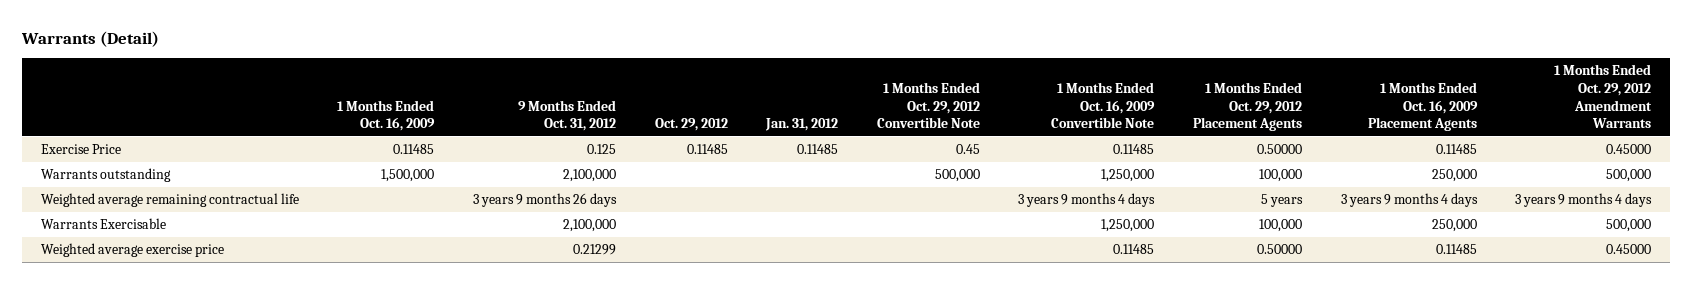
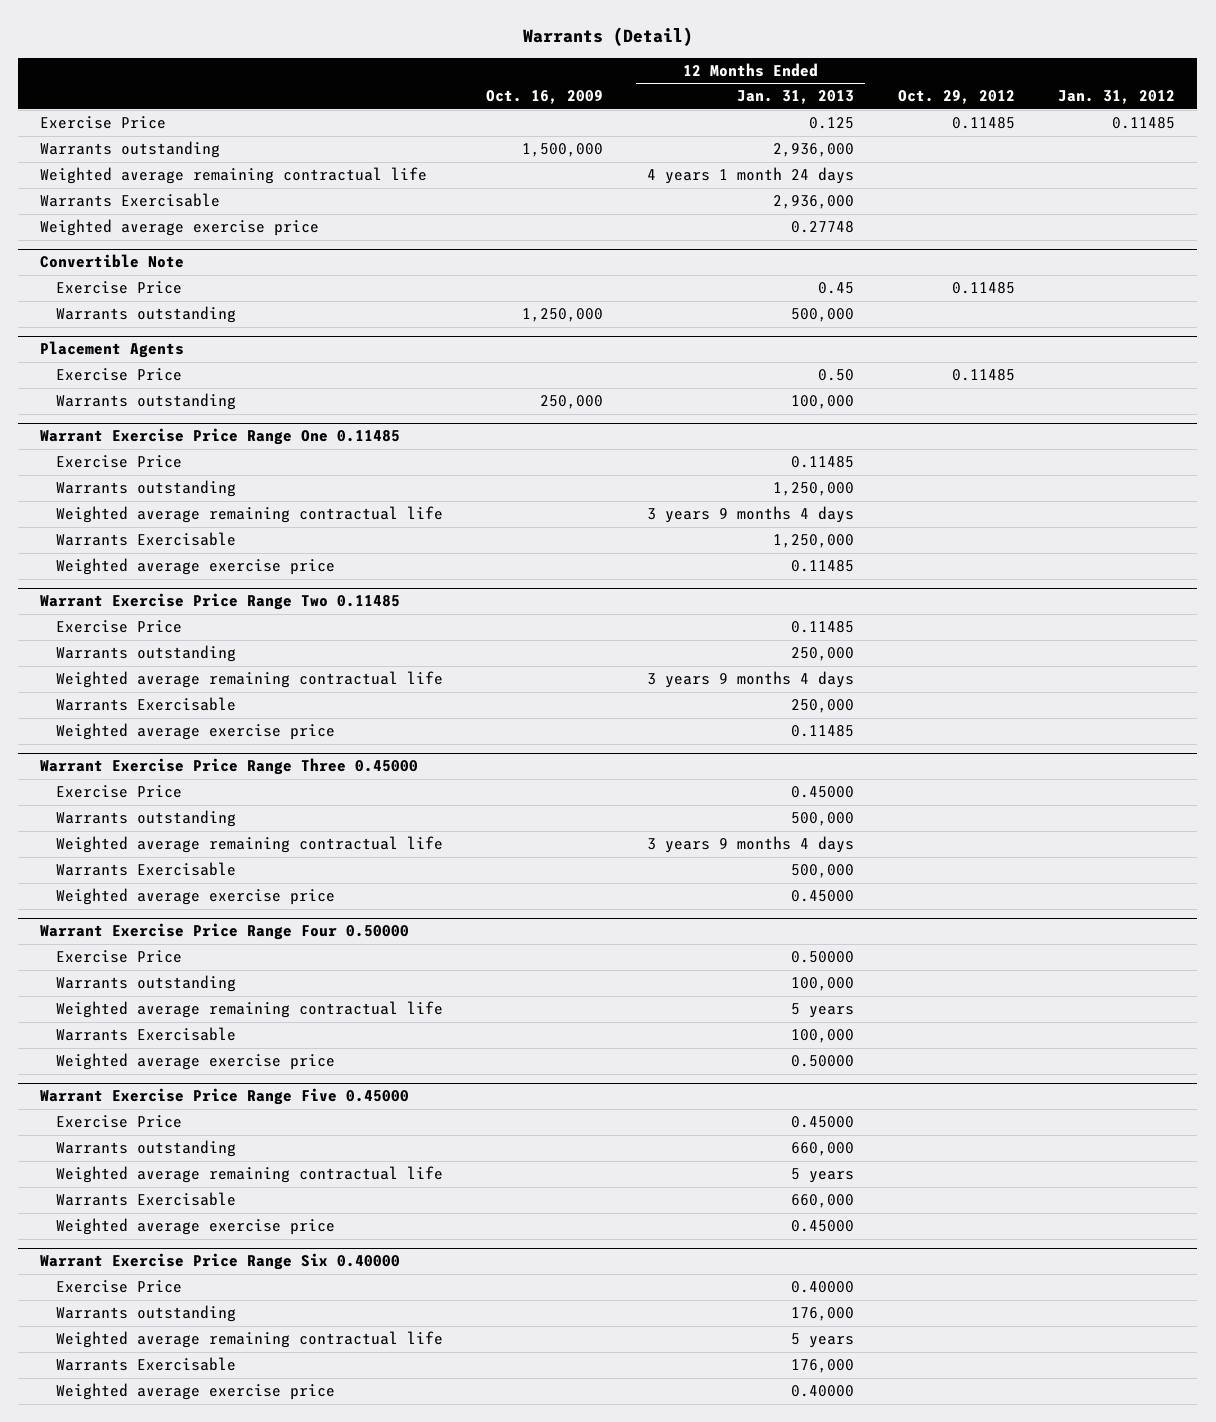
- | 1 Months Ended Oct. 16, 2009 | 9 Months Ended Oct. 31, 2012 | Oct. 29, 2012 | Jan. 31, 2012 | 1 Months Ended Oct. 29, 2012 Convertible Note | 1 Months Ended Oct. 16, 2009 Convertible Note | 1 Months Ended Oct. 29, 2012 Placement Agents | 1 Months Ended Oct. 16, 2009 Placement Agents | 1 Months Ended Oct. 29, 2012 Amendment Warrants
+ | Oct. 16, 2009 | 12 Months Ended Jan. 31, 2013 | Oct. 29, 2012 | Jan. 31, 2012
+ Convertible Note
+ Exercise Price | | 0.45 | 0.11485 |
+ Warrants outstanding | 1,250,000 | 500,000 | |
+ Placement Agents
+ Exercise Price | | 0.50 | 0.11485 |
+ Warrants outstanding | 250,000 | 100,000 | |
+ Warrant Exercise Price Range One 0.11485
+ Exercise Price | | 0.11485 | |
+ Warrants outstanding | | 1,250,000 | |
+ Weighted average remaining contractual life | | 3 years 9 months 4 days | |
+ Warrants Exercisable | | 1,250,000 | |
+ Weighted average exercise price | | 0.11485 | |
+ Warrant Exercise Price Range Two 0.11485
+ Exercise Price | | 0.11485 | |
+ Warrants outstanding | | 250,000 | |
+ Weighted average remaining contractual life | | 3 years 9 months 4 days | |
+ Warrants Exercisable | | 250,000 | |
+ Weighted average exercise price | | 0.11485 | |
+ Warrant Exercise Price Range Three 0.45000
+ Exercise Price | | 0.45000 | |
+ Warrants outstanding | | 500,000 | |
+ Weighted average remaining contractual life | | 3 years 9 months 4 days | |
+ Warrants Exercisable | | 500,000 | |
+ Weighted average exercise price | | 0.45000 | |
+ Warrant Exercise Price Range Four 0.50000
+ Exercise Price | | 0.50000 | |
+ Warrants outstanding | | 100,000 | |
+ Weighted average remaining contractual life | | 5 years | |
+ Warrants Exercisable | | 100,000 | |
+ Weighted average exercise price | | 0.50000 | |
+ Warrant Exercise Price Range Five 0.45000
+ Exercise Price | | 0.45000 | |
+ Warrants outstanding | | 660,000 | |
+ Weighted average remaining contractual life | | 5 years | |
+ Warrants Exercisable | | 660,000 | |
+ Weighted average exercise price | | 0.45000 | |
+ Warrant Exercise Price Range Six 0.40000
+ Exercise Price | | 0.40000 | |
+ Warrants outstanding | | 176,000 | |
+ Weighted average remaining contractual life | | 5 years | |
+ Warrants Exercisable | | 176,000 | |
+ Weighted average exercise price | | 0.40000 | |

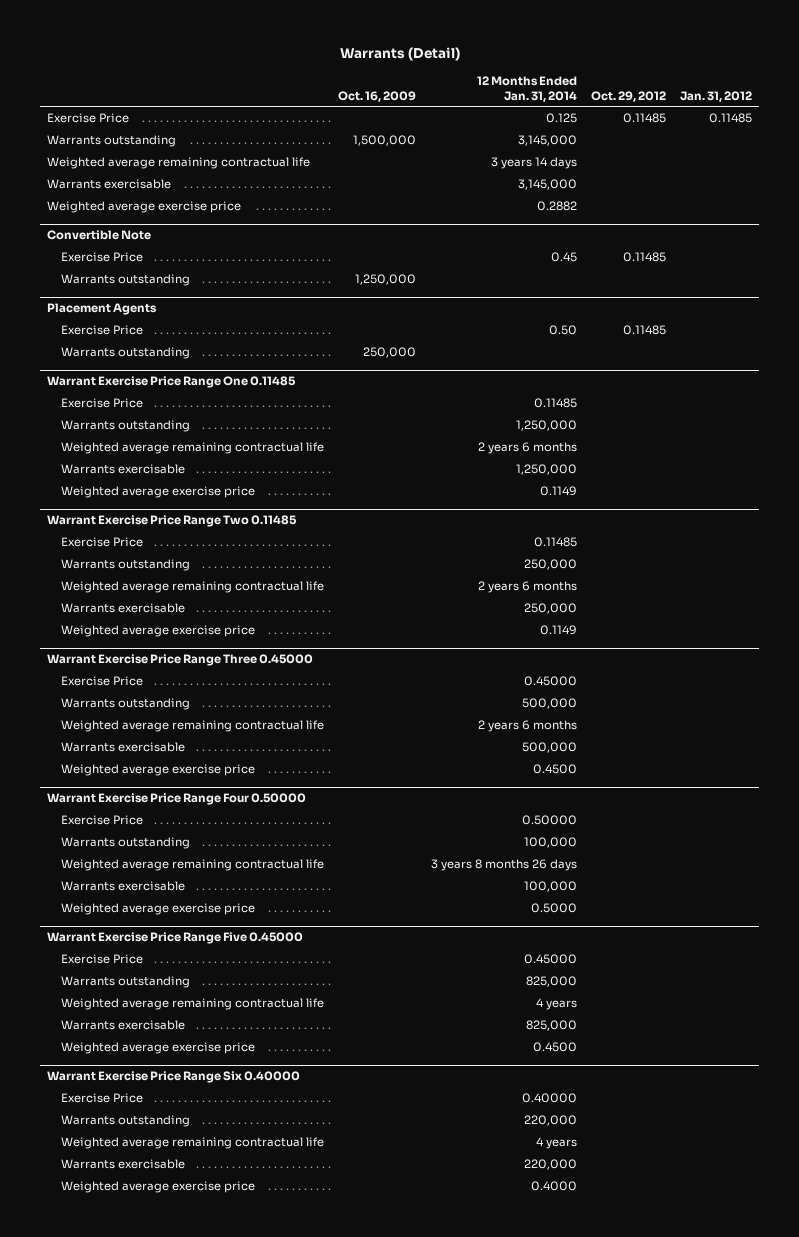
- | Oct. 16, 2009 | 12 Months Ended Jan. 31, 2013 | Oct. 29, 2012 | Jan. 31, 2012
+ | Oct. 16, 2009 | 12 Months Ended Jan. 31, 2014 | Oct. 29, 2012 | Jan. 31, 2012
- Warrants Exercisable | | 2,936,000 | |
+ Warrants exercisable | | 3,145,000 | |
@ Warrant Exercise Price Range One 0.11485
- Warrants Exercisable | | 1,250,000 | |
+ Warrants exercisable | | 1,250,000 | |
@ Warrant Exercise Price Range Two 0.11485
- Warrants Exercisable | | 250,000 | |
+ Warrants exercisable | | 250,000 | |
@ Warrant Exercise Price Range Three 0.45000
- Warrants Exercisable | | 500,000 | |
+ Warrants exercisable | | 500,000 | |
@ Warrant Exercise Price Range Four 0.50000
- Warrants Exercisable | | 100,000 | |
+ Warrants exercisable | | 100,000 | |
@ Warrant Exercise Price Range Five 0.45000
- Warrants Exercisable | | 660,000 | |
+ Warrants exercisable | | 825,000 | |
@ Warrant Exercise Price Range Six 0.40000
- Warrants Exercisable | | 176,000 | |
+ Warrants exercisable | | 220,000 | |

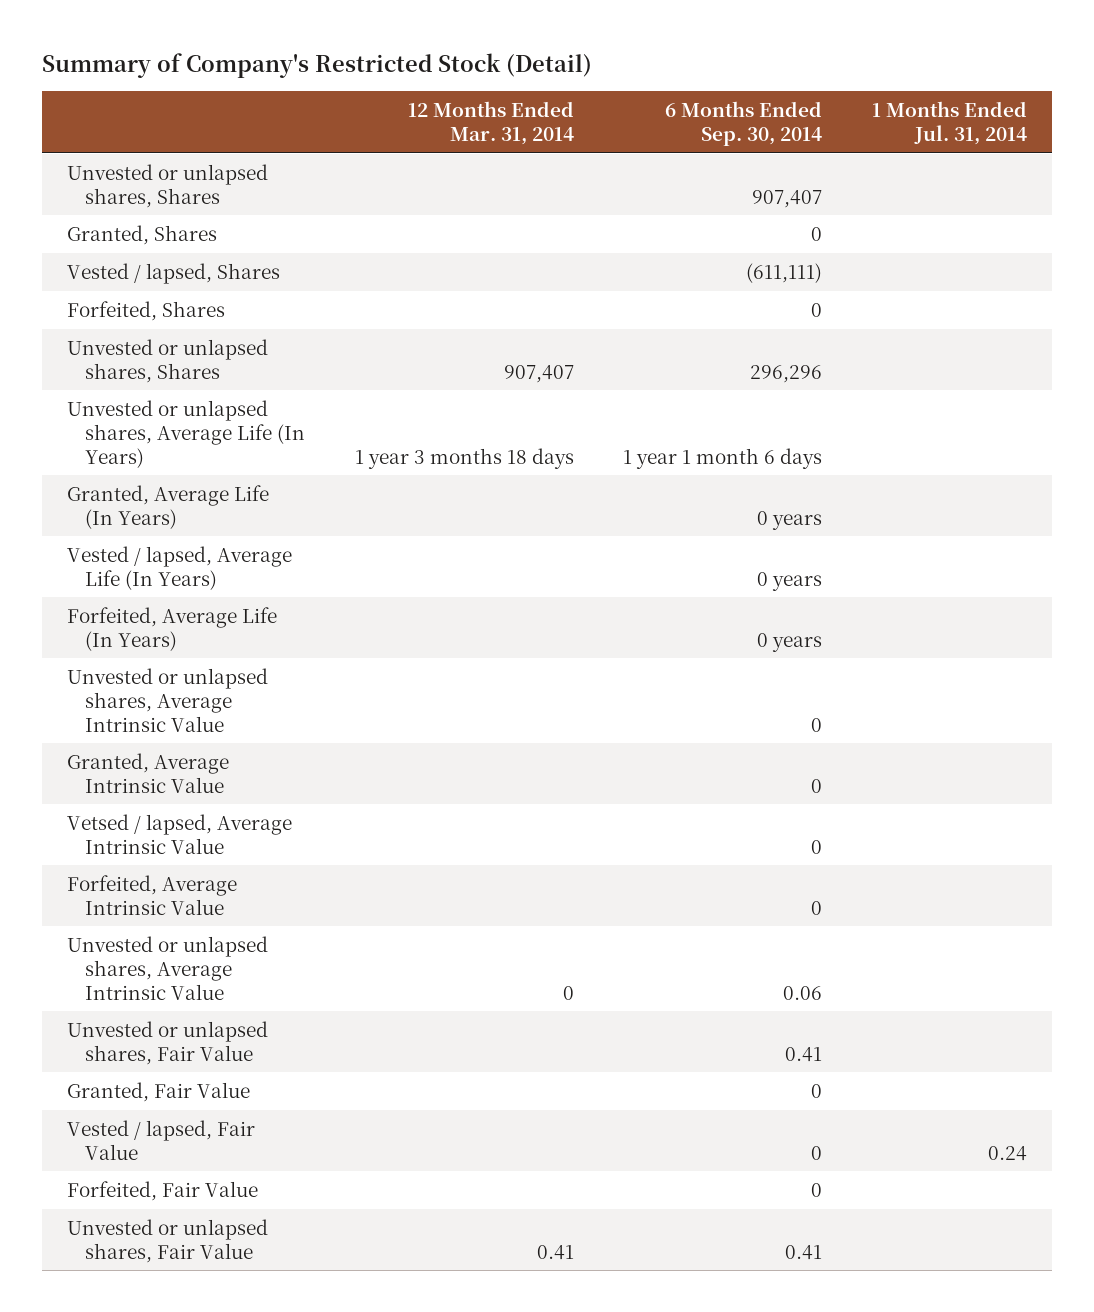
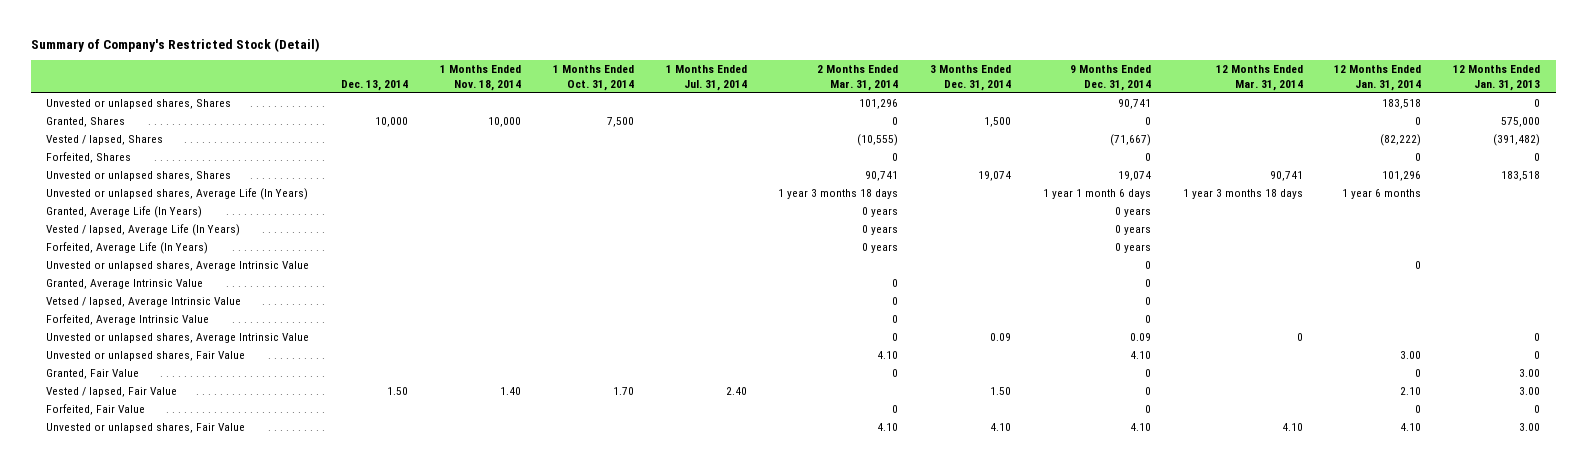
- | 12 Months Ended Mar. 31, 2014 | 6 Months Ended Sep. 30, 2014 | 1 Months Ended Jul. 31, 2014
+ | Dec. 13, 2014 | 1 Months Ended Nov. 18, 2014 | 1 Months Ended Oct. 31, 2014 | 1 Months Ended Jul. 31, 2014 | 2 Months Ended Mar. 31, 2014 | 3 Months Ended Dec. 31, 2014 | 9 Months Ended Dec. 31, 2014 | 12 Months Ended Mar. 31, 2014 | 12 Months Ended Jan. 31, 2014 | 12 Months Ended Jan. 31, 2013
- Unvested or unlapsed shares, Shares | 907,407 | 296,296 |
+ Unvested or unlapsed shares, Shares | | | | | 90,741 | 19,074 | 19,074 | 90,741 | 101,296 | 183,518
- Vested / lapsed, Fair Value | | 0 | 0.24
+ Vested / lapsed, Fair Value | 1.50 | 1.40 | 1.70 | 2.40 | | 1.50 | 0 | | 2.10 | 3.00
- Unvested or unlapsed shares, Fair Value | 0.41 | 0.41 |
+ Unvested or unlapsed shares, Fair Value | | | | | 4.10 | 4.10 | 4.10 | 4.10 | 4.10 | 3.00

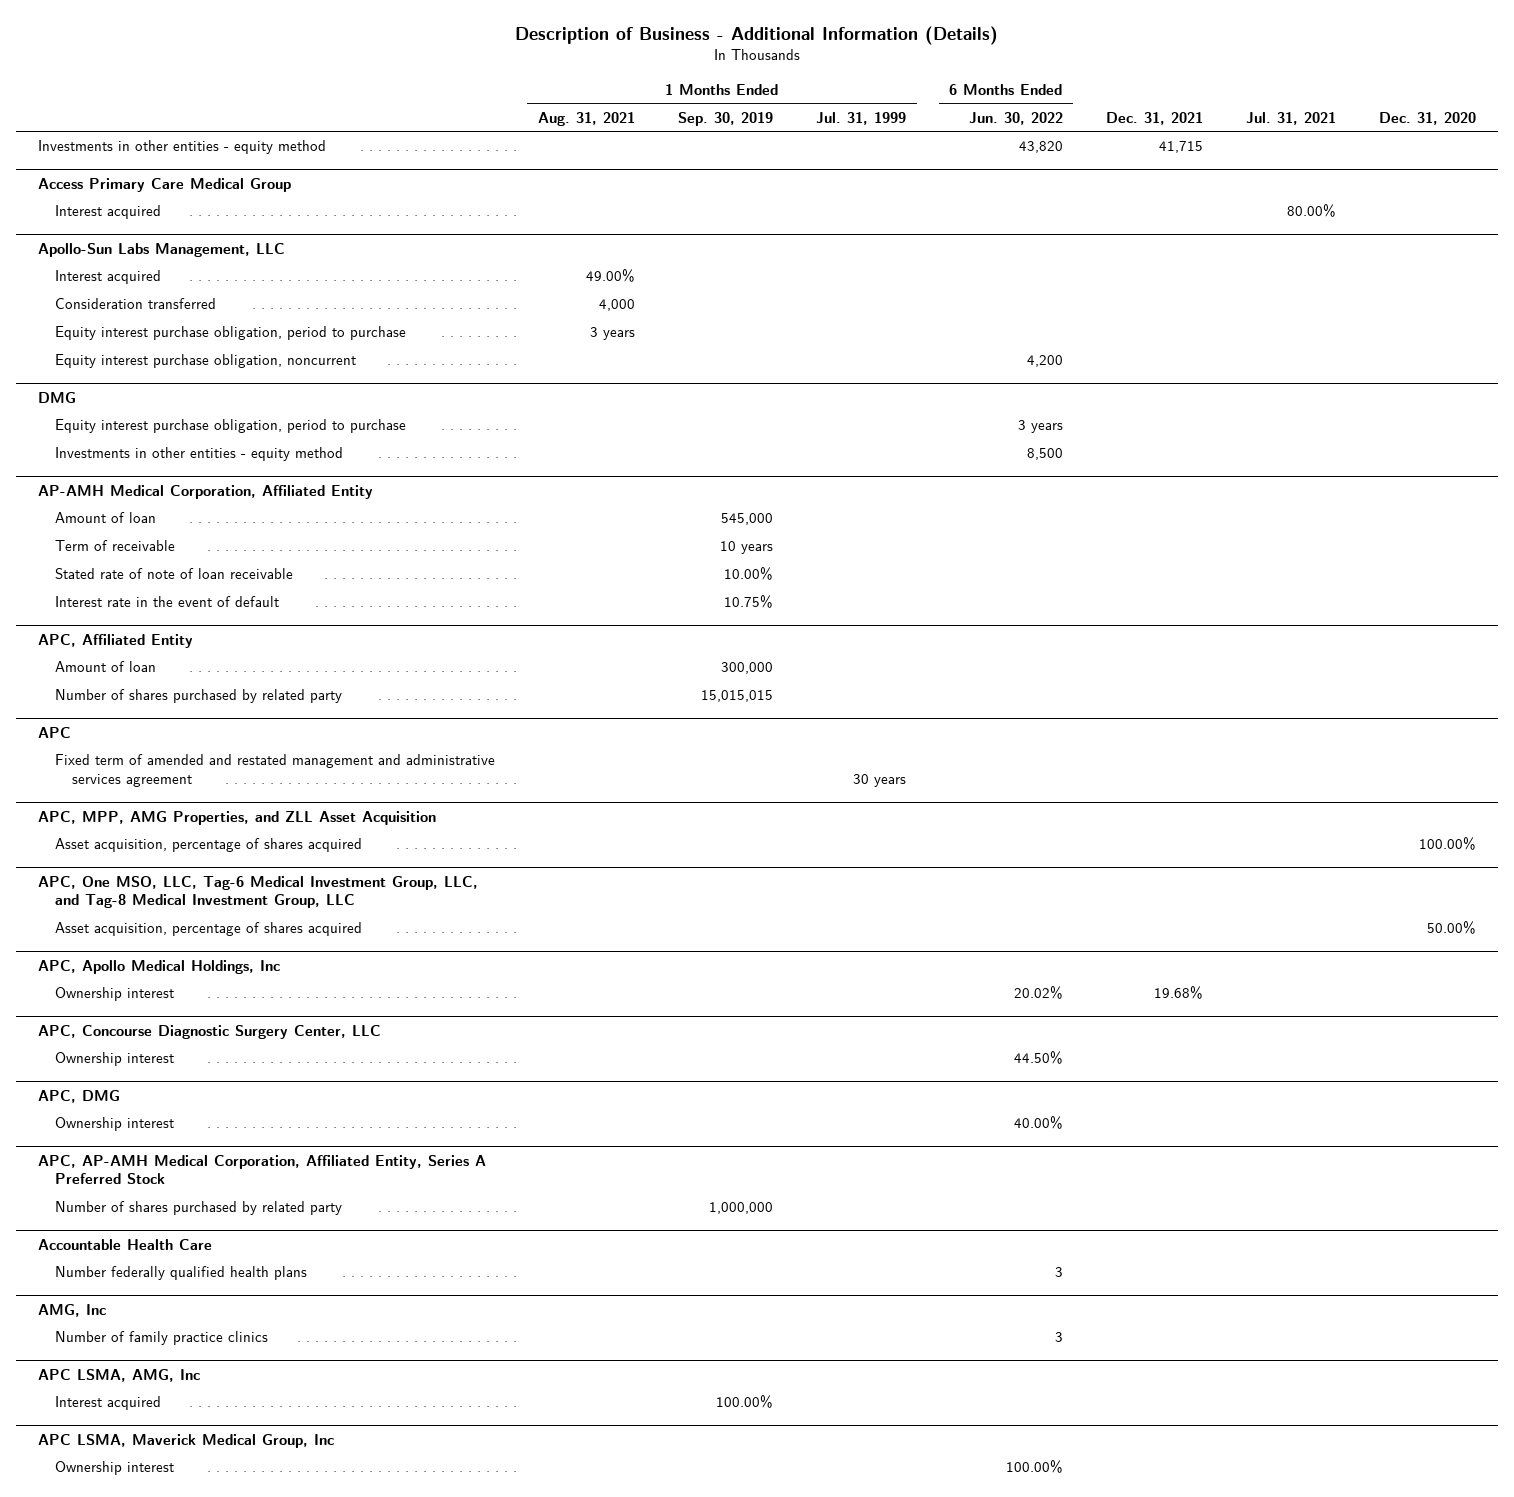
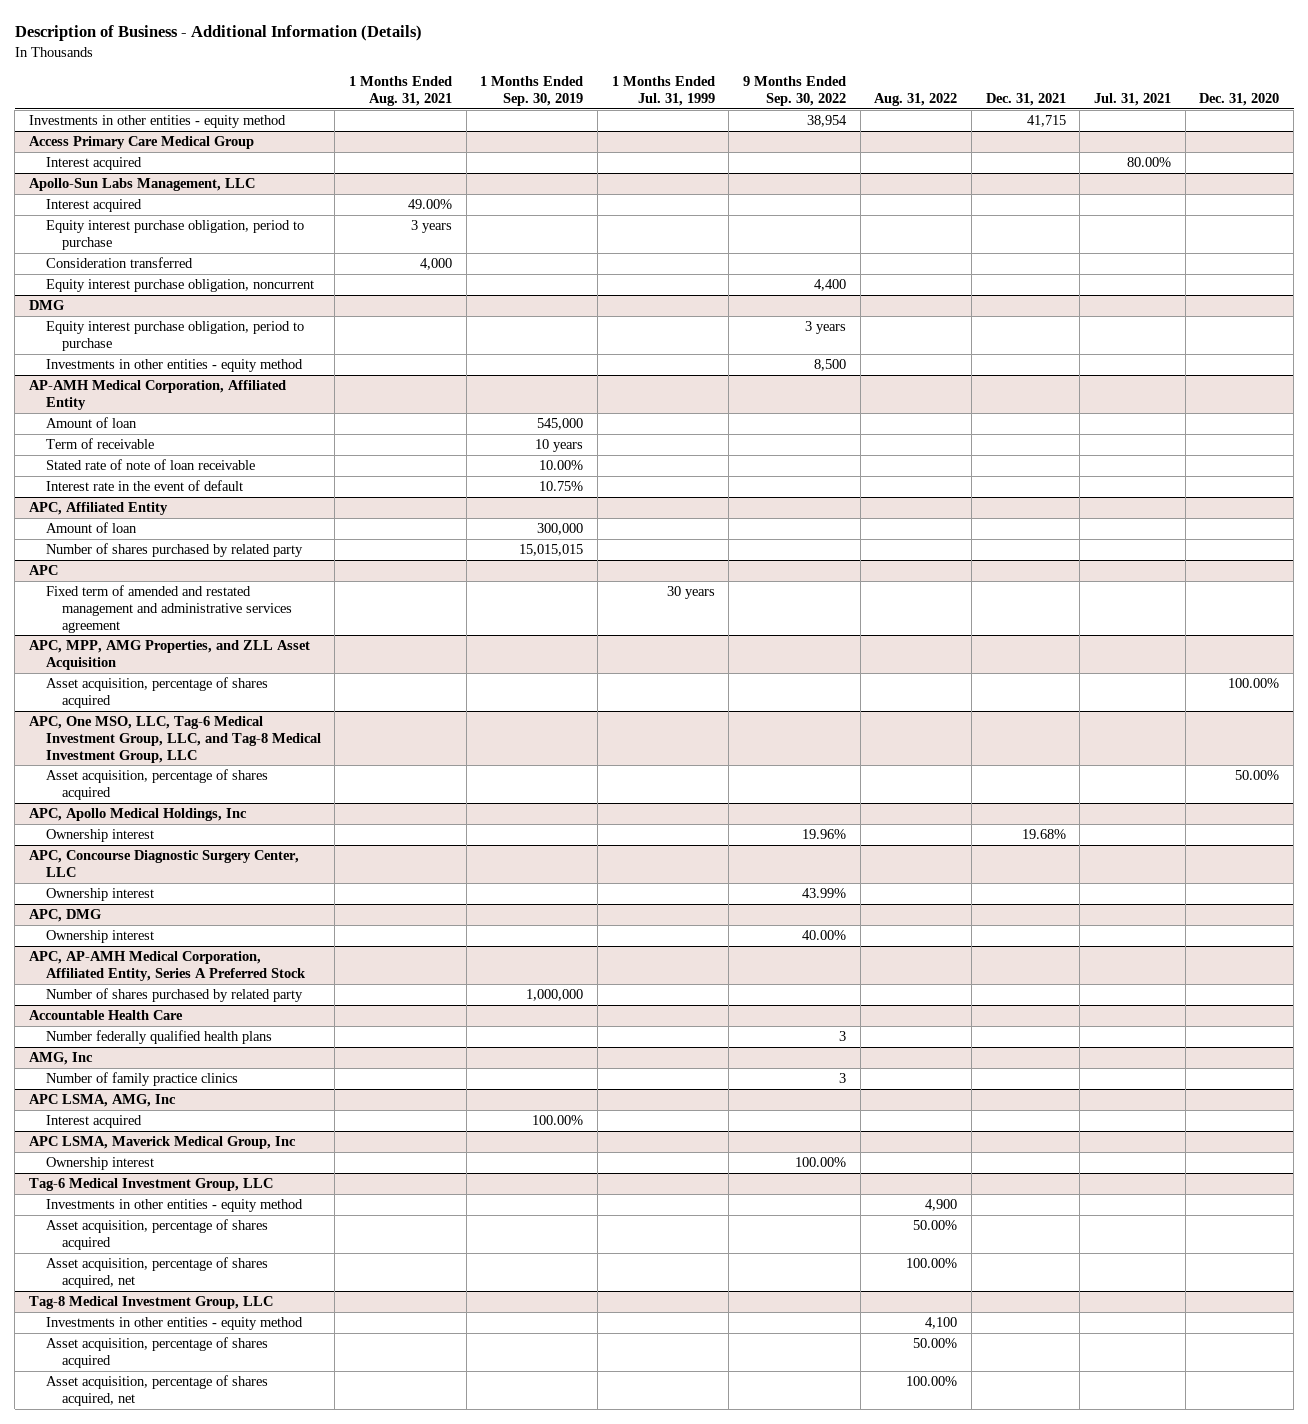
- | 1 Months Ended Aug. 31, 2021 | 1 Months Ended Sep. 30, 2019 | 1 Months Ended Jul. 31, 1999 | 6 Months Ended Jun. 30, 2022 | Dec. 31, 2021 | Jul. 31, 2021 | Dec. 31, 2020
+ | 1 Months Ended Aug. 31, 2021 | 1 Months Ended Sep. 30, 2019 | 1 Months Ended Jul. 31, 1999 | 9 Months Ended Sep. 30, 2022 | Aug. 31, 2022 | Dec. 31, 2021 | Jul. 31, 2021 | Dec. 31, 2020
@ Apollo-Sun Labs Management, LLC
moved down: Consideration transferred | 4,000 | | | | | | |
+ Tag-6 Medical Investment Group, LLC
+ Investments in other entities - equity method | | | | | 4,900 | | |
+ Asset acquisition, percentage of shares acquired | | | | | 50.00% | | |
+ Asset acquisition, percentage of shares acquired, net | | | | | 100.00% | | |
+ Tag-8 Medical Investment Group, LLC
+ Investments in other entities - equity method | | | | | 4,100 | | |
+ Asset acquisition, percentage of shares acquired | | | | | 50.00% | | |
+ Asset acquisition, percentage of shares acquired, net | | | | | 100.00% | | |

